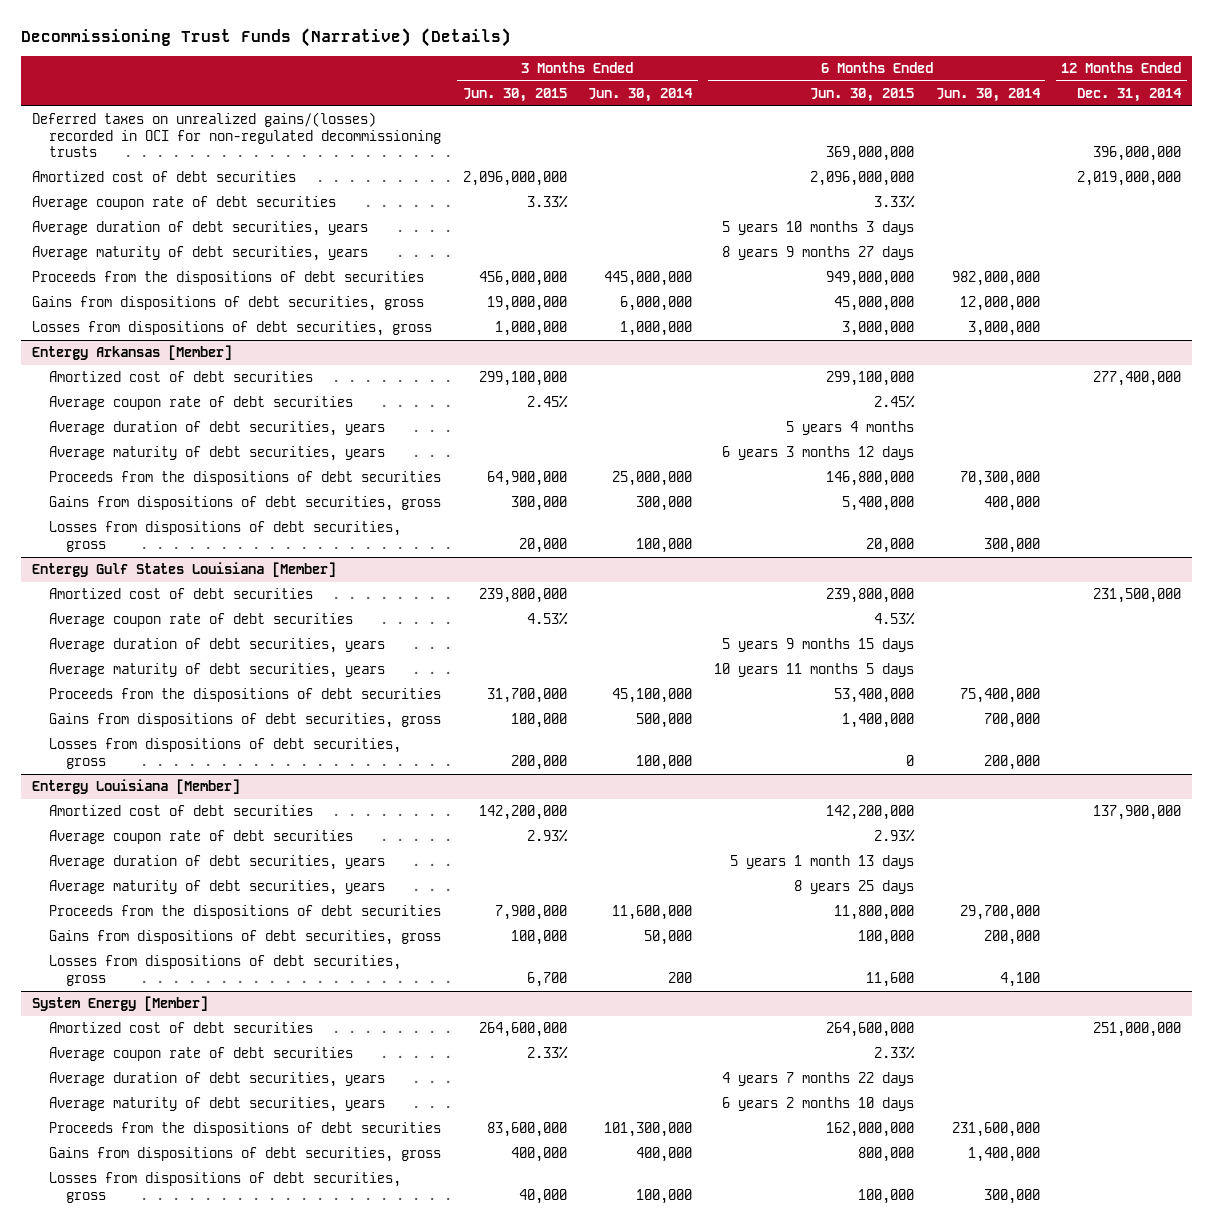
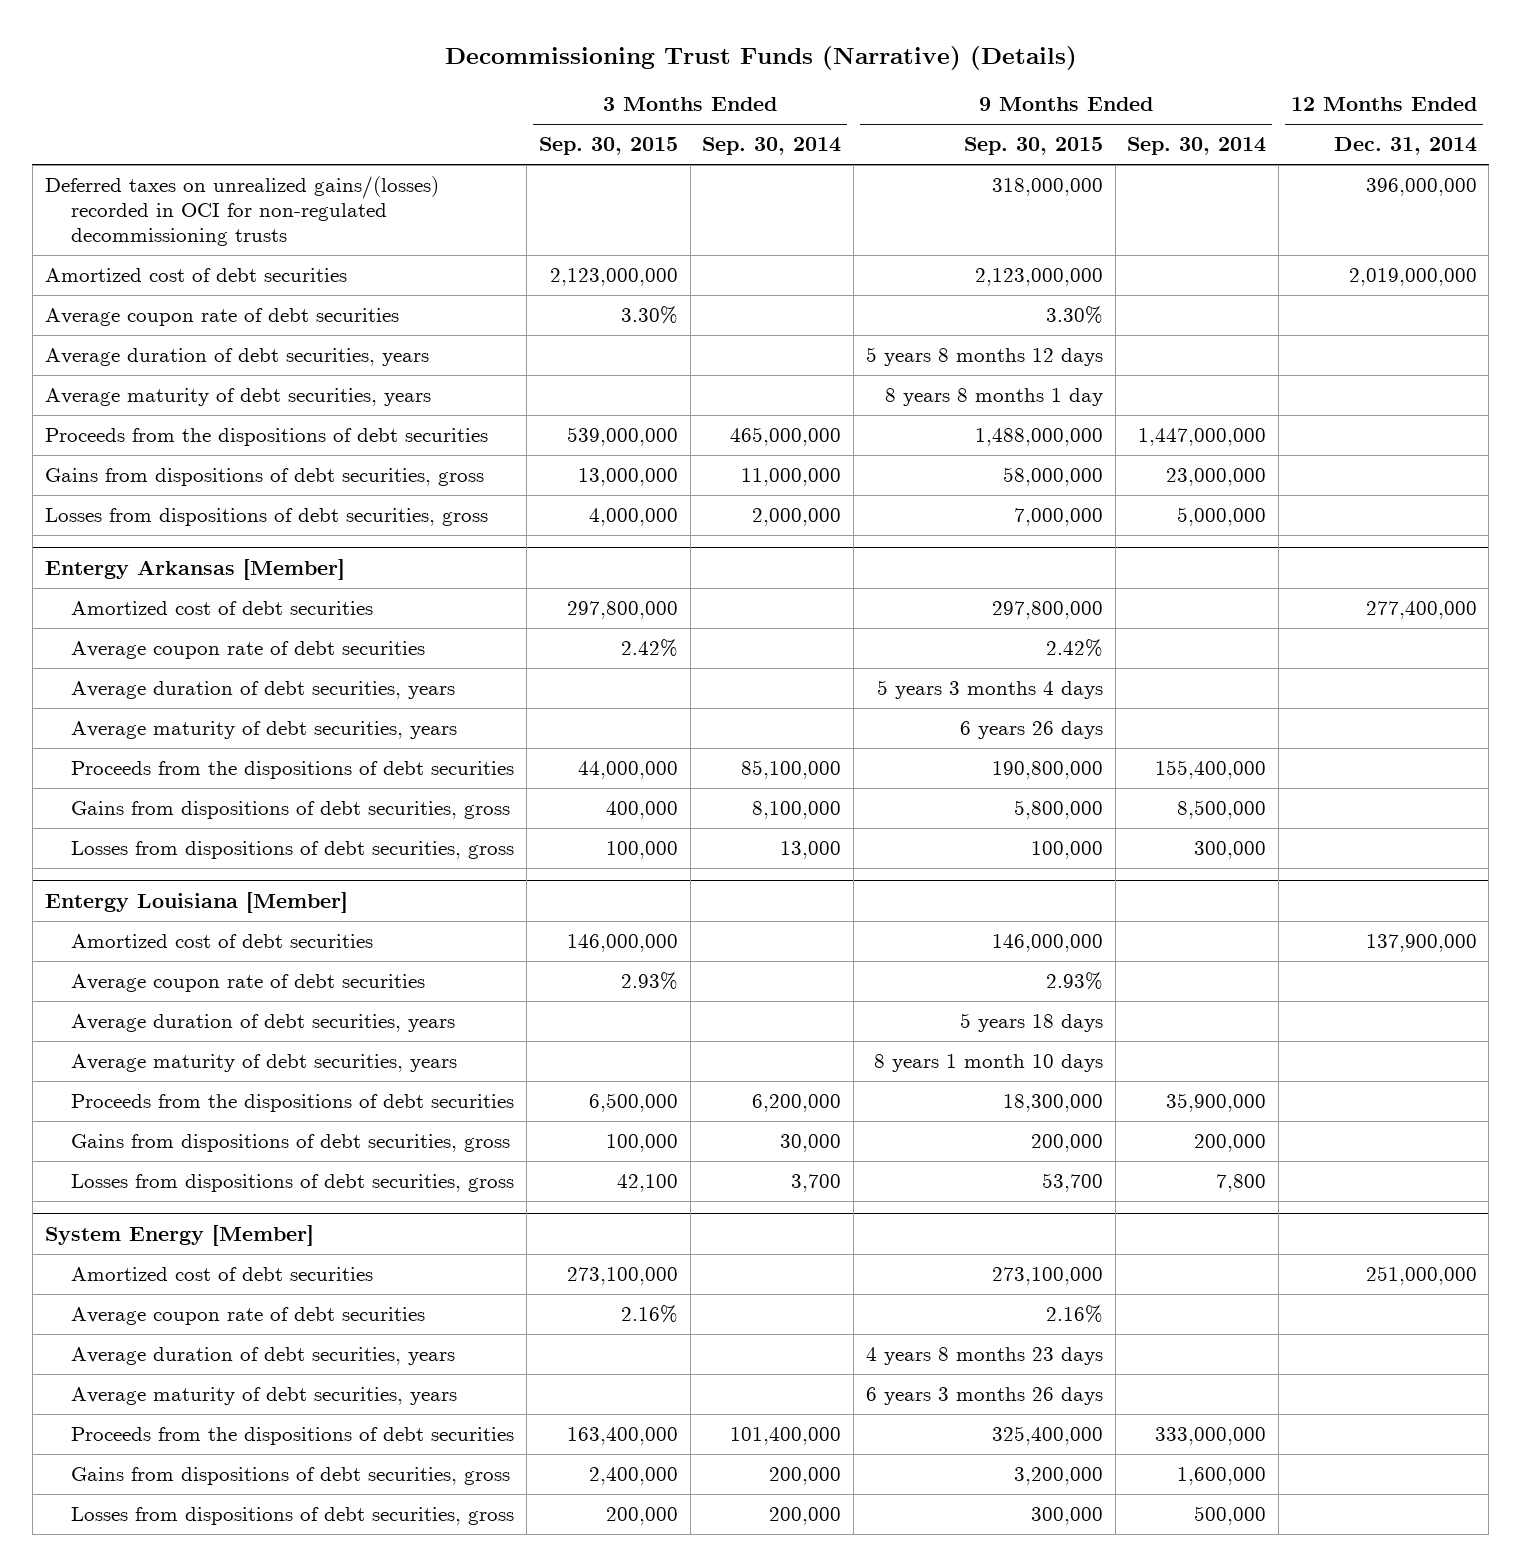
- | 3 Months Ended Jun. 30, 2015 | 3 Months Ended Jun. 30, 2014 | 6 Months Ended Jun. 30, 2015 | 6 Months Ended Jun. 30, 2014 | 12 Months Ended Dec. 31, 2014
+ | 3 Months Ended Sep. 30, 2015 | 3 Months Ended Sep. 30, 2014 | 9 Months Ended Sep. 30, 2015 | 9 Months Ended Sep. 30, 2014 | 12 Months Ended Dec. 31, 2014
- Entergy Gulf States Louisiana [Member]
- Amortized cost of debt securities | 239,800,000 | | 239,800,000 | | 231,500,000
- Average coupon rate of debt securities | 4.53% | | 4.53% | |
- Average duration of debt securities, years | | | 5 years 9 months 15 days | |
- Average maturity of debt securities, years | | | 10 years 11 months 5 days | |
- Proceeds from the dispositions of debt securities | 31,700,000 | 45,100,000 | 53,400,000 | 75,400,000 |
- Gains from dispositions of debt securities, gross | 100,000 | 500,000 | 1,400,000 | 700,000 |
- Losses from dispositions of debt securities, gross | 200,000 | 100,000 | 0 | 200,000 |

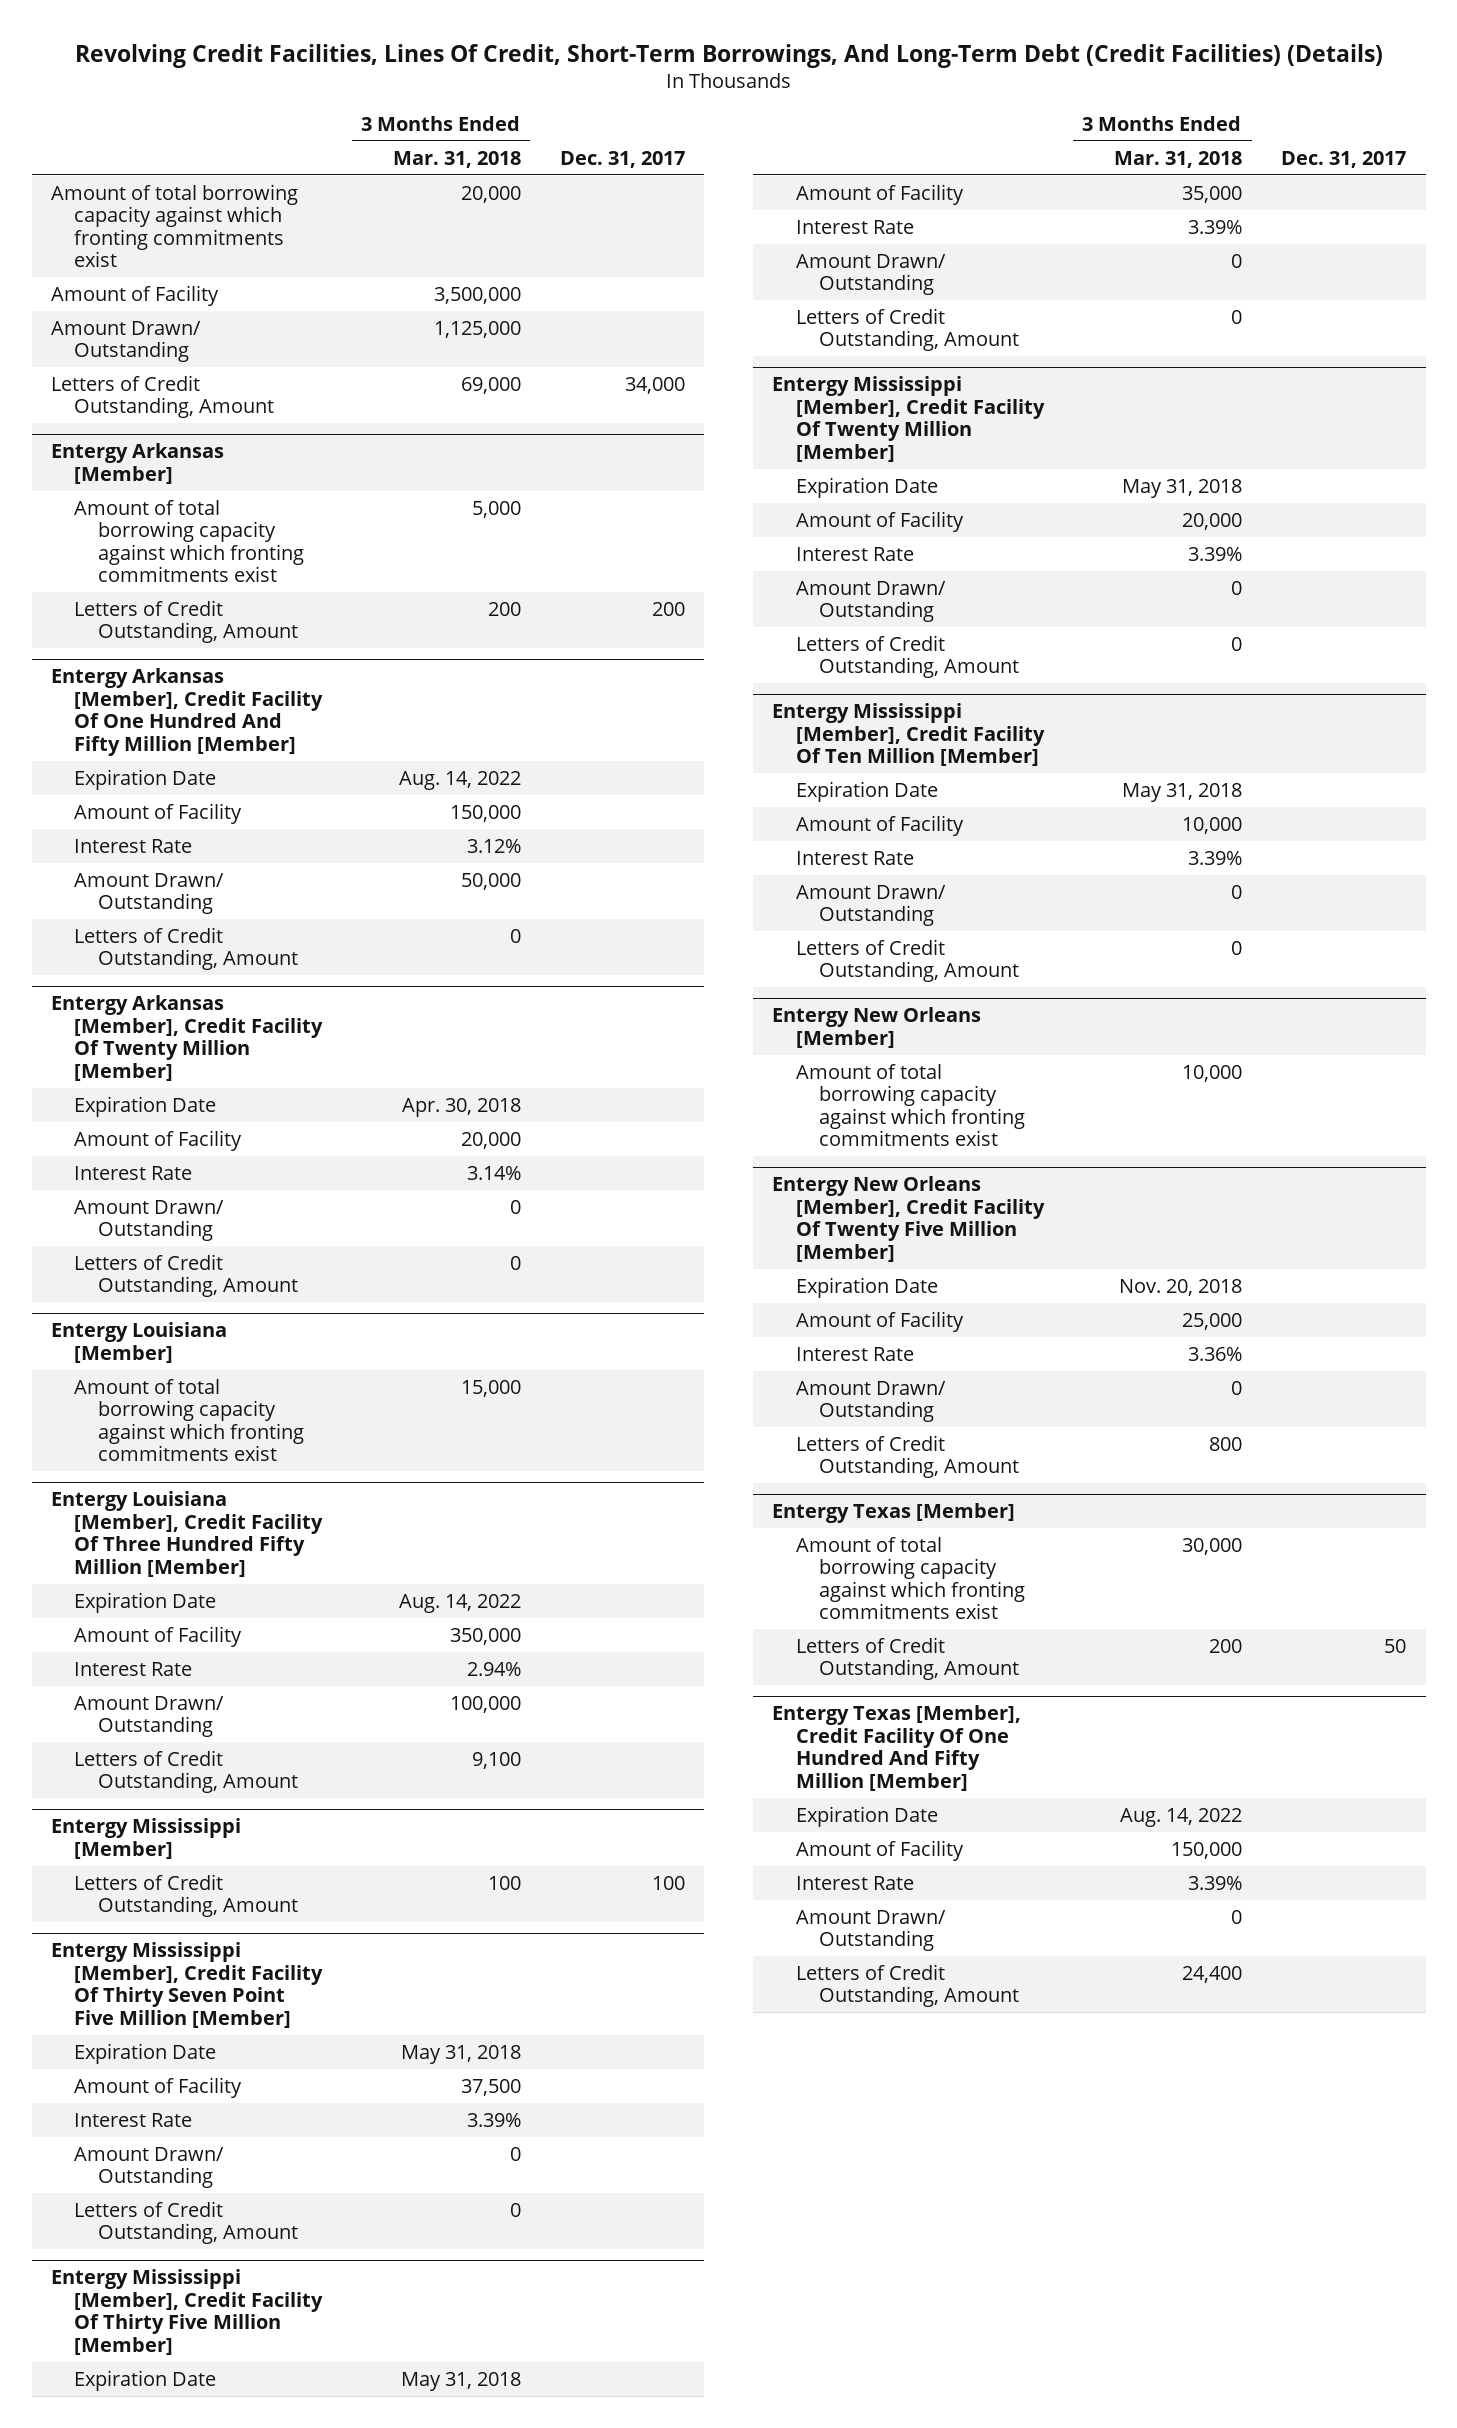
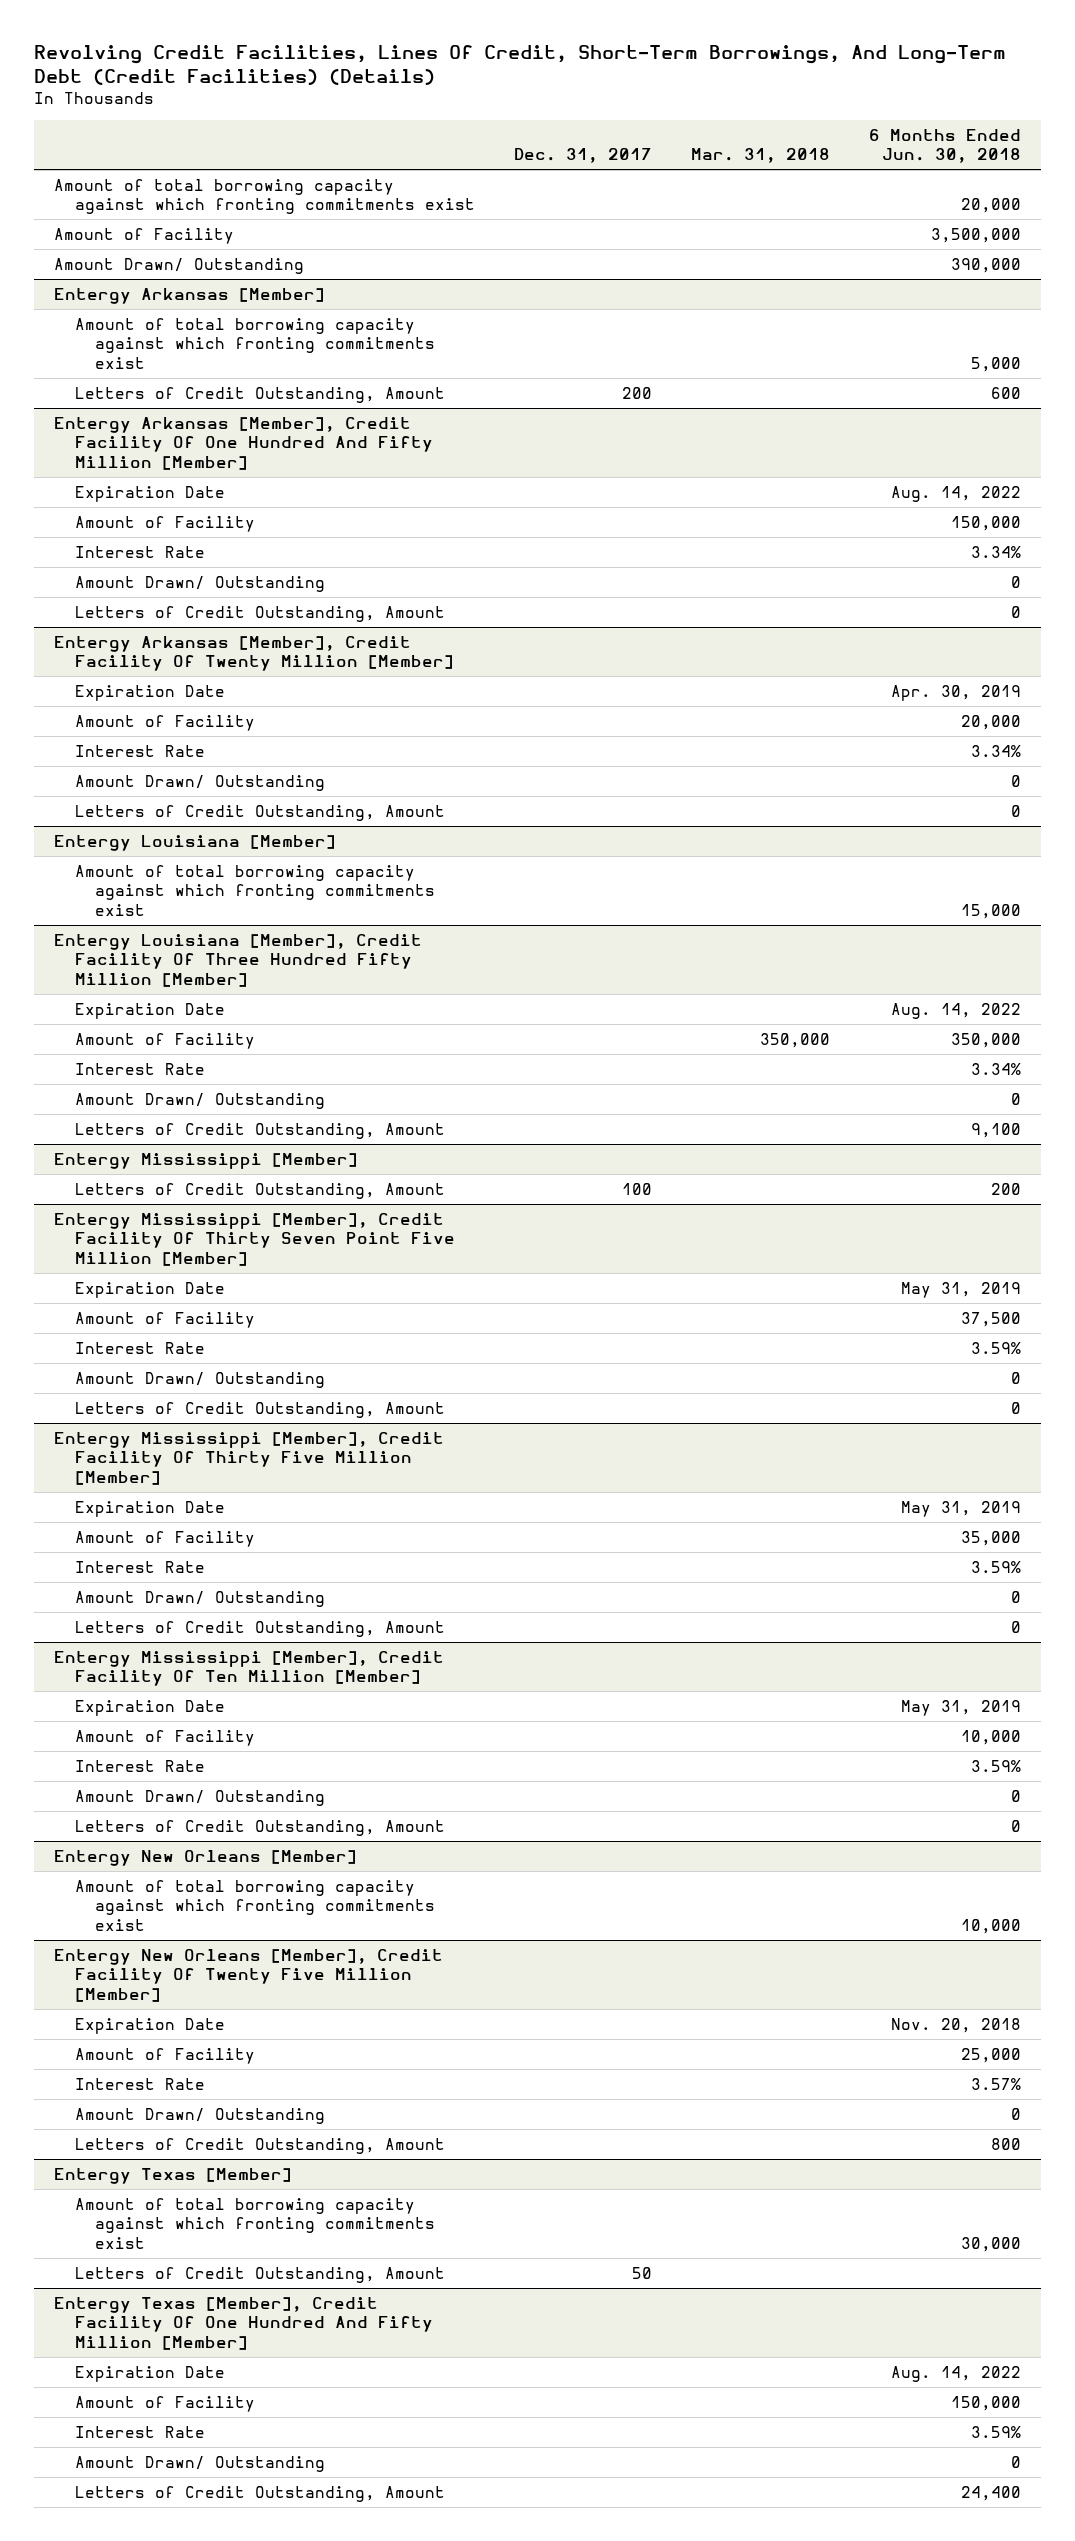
- | 3 Months Ended Mar. 31, 2018 | Dec. 31, 2017
+ | Dec. 31, 2017 | Mar. 31, 2018 | 6 Months Ended Jun. 30, 2018
- Letters of Credit Outstanding, Amount | 69,000 | 34,000
- Entergy Mississippi [Member], Credit Facility Of Twenty Million [Member]
- Expiration Date | May 31, 2018 |
- Amount of Facility | 20,000 |
- Interest Rate | 3.39% |
- Amount Drawn/ Outstanding | 0 |
- Letters of Credit Outstanding, Amount | 0 |

